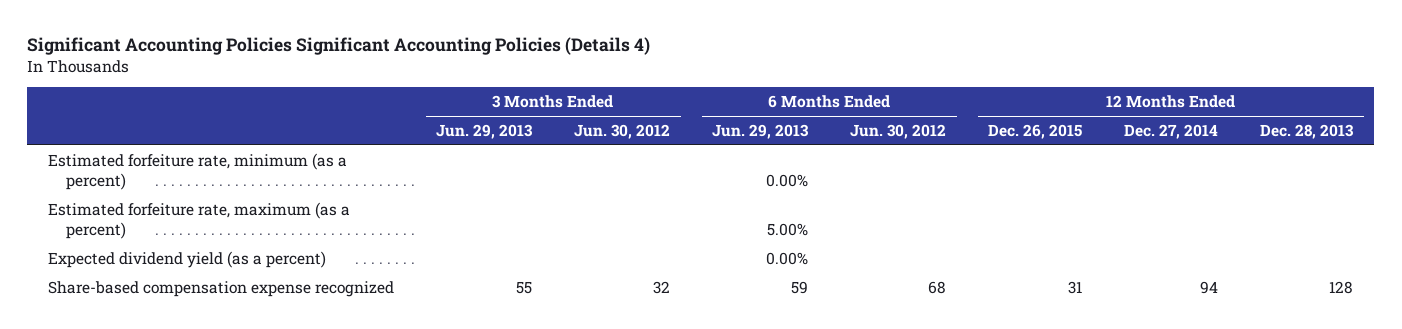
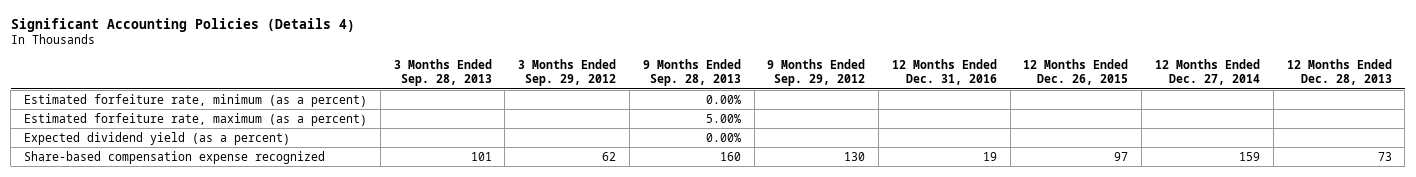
- Significant Accounting Policies Significant Accounting Policies (Details 4)
+ Significant Accounting Policies (Details 4)
- | 3 Months Ended Jun. 29, 2013 | 3 Months Ended Jun. 30, 2012 | 6 Months Ended Jun. 29, 2013 | 6 Months Ended Jun. 30, 2012 | 12 Months Ended Dec. 26, 2015 | 12 Months Ended Dec. 27, 2014 | 12 Months Ended Dec. 28, 2013
+ | 3 Months Ended Sep. 28, 2013 | 3 Months Ended Sep. 29, 2012 | 9 Months Ended Sep. 28, 2013 | 9 Months Ended Sep. 29, 2012 | 12 Months Ended Dec. 31, 2016 | 12 Months Ended Dec. 26, 2015 | 12 Months Ended Dec. 27, 2014 | 12 Months Ended Dec. 28, 2013
- Share-based compensation expense recognized | 55 | 32 | 59 | 68 | 31 | 94 | 128
+ Share-based compensation expense recognized | 101 | 62 | 160 | 130 | 19 | 97 | 159 | 73

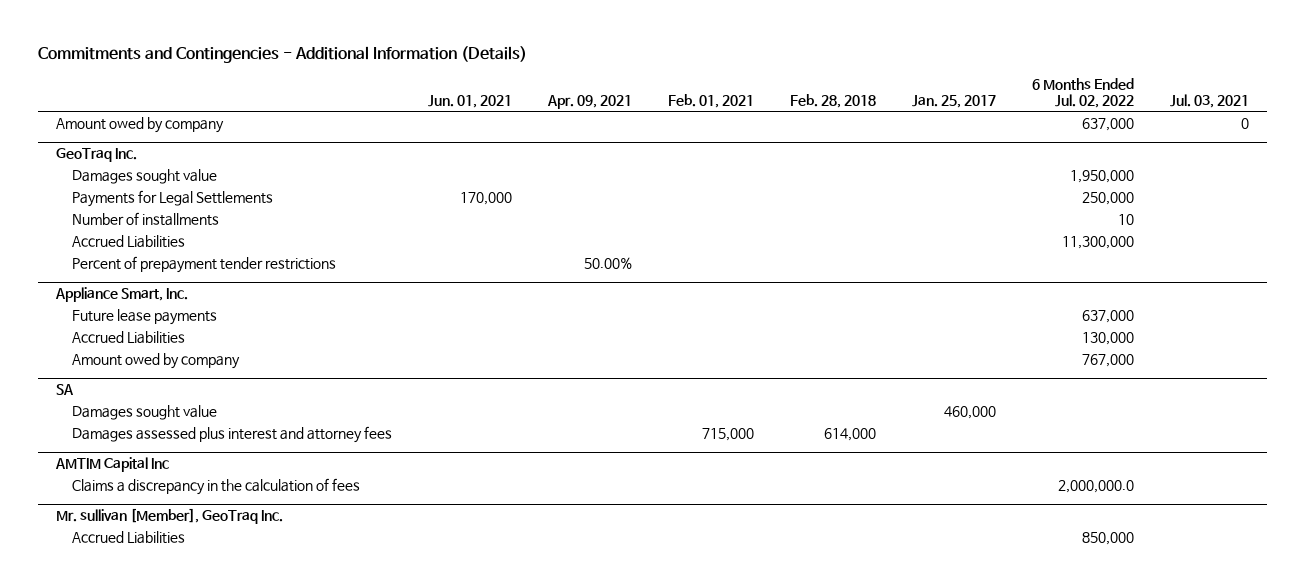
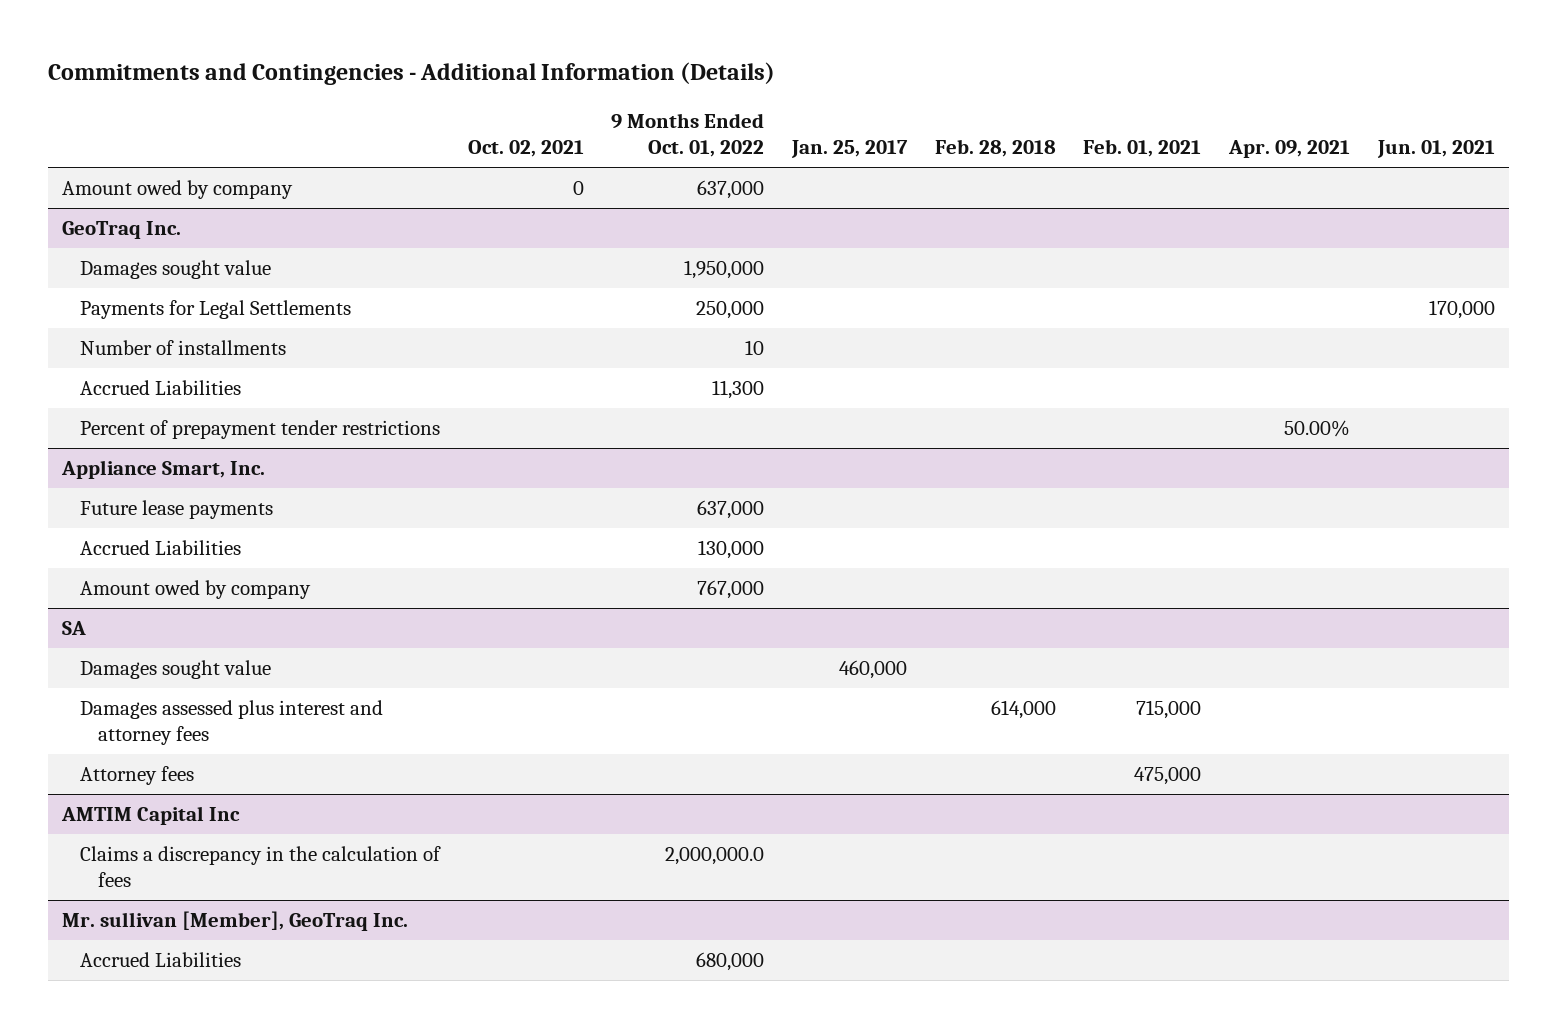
- | Jun. 01, 2021 | Apr. 09, 2021 | Feb. 01, 2021 | Feb. 28, 2018 | Jan. 25, 2017 | 6 Months Ended Jul. 02, 2022 | Jul. 03, 2021
+ | Oct. 02, 2021 | 9 Months Ended Oct. 01, 2022 | Jan. 25, 2017 | Feb. 28, 2018 | Feb. 01, 2021 | Apr. 09, 2021 | Jun. 01, 2021
@ SA
+ Attorney fees | | | | | 475,000 | |

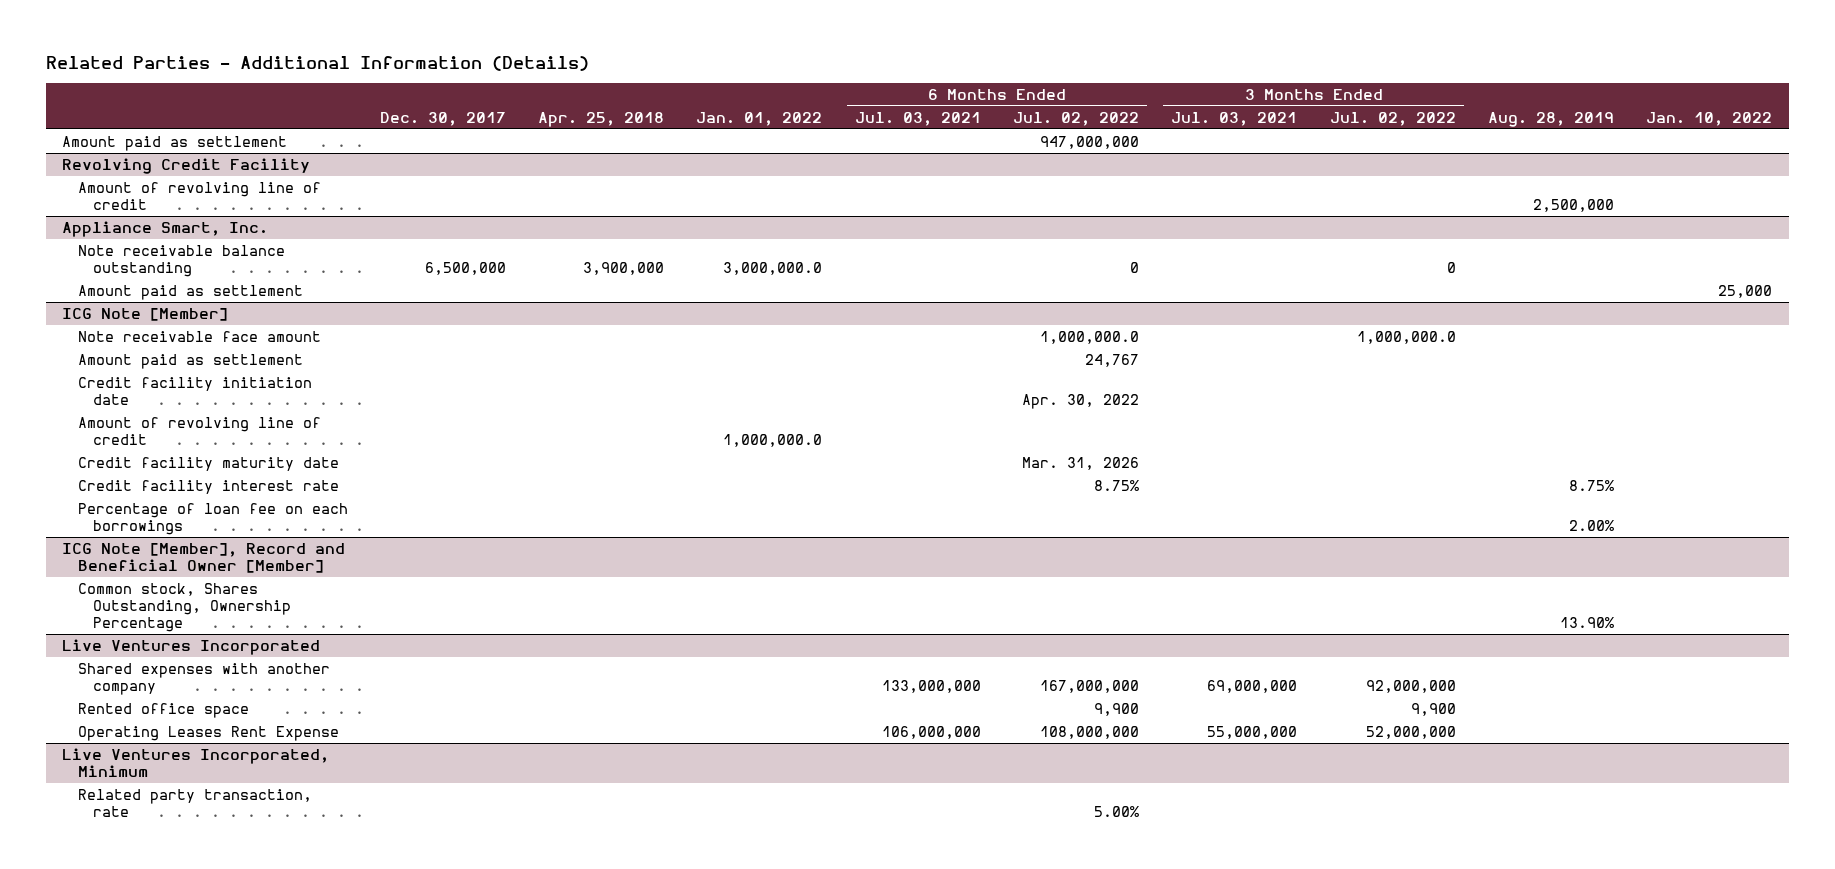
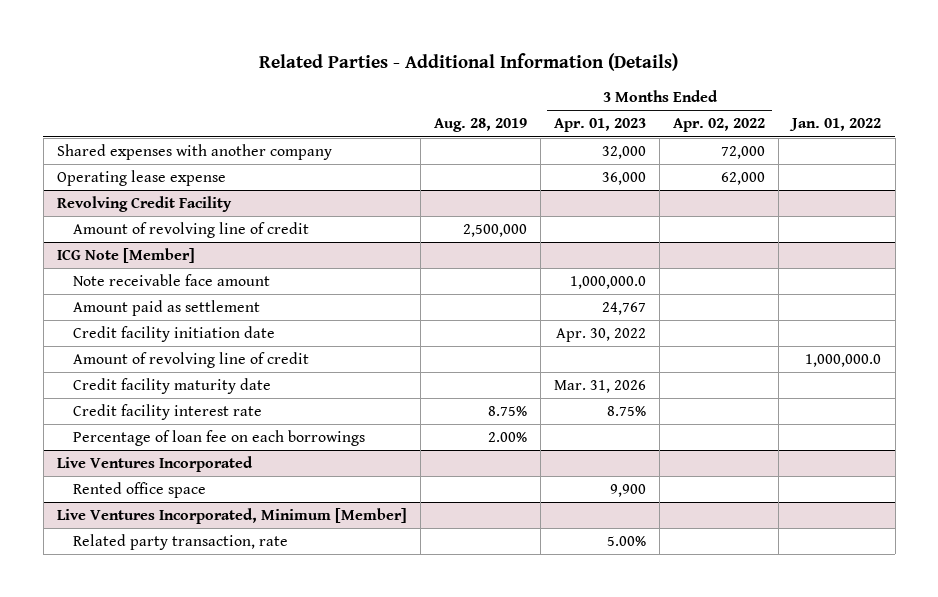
- | Dec. 30, 2017 | Apr. 25, 2018 | Jan. 01, 2022 | 6 Months Ended Jul. 03, 2021 | 6 Months Ended Jul. 02, 2022 | 3 Months Ended Jul. 03, 2021 | 3 Months Ended Jul. 02, 2022 | Aug. 28, 2019 | Jan. 10, 2022
+ | Aug. 28, 2019 | 3 Months Ended Apr. 01, 2023 | 3 Months Ended Apr. 02, 2022 | Jan. 01, 2022
- Amount paid as settlement | | | | | 947,000,000 | | | |
+ Shared expenses with another company | | 32,000 | 72,000 |
+ Operating lease expense | | 36,000 | 62,000 |
- Appliance Smart, Inc.
- Note receivable balance outstanding | 6,500,000 | 3,900,000 | 3,000,000.0 | | 0 | | 0 | |
- Amount paid as settlement | | | | | | | | | 25,000
- ICG Note [Member], Record and Beneficial Owner [Member]
- Common stock, Shares Outstanding, Ownership Percentage | | | | | | | | 13.90% |
@ Live Ventures Incorporated
- Shared expenses with another company | | | | 133,000,000 | 167,000,000 | 69,000,000 | 92,000,000 | |
- Operating Leases Rent Expense | | | | 106,000,000 | 108,000,000 | 55,000,000 | 52,000,000 | |
- Live Ventures Incorporated, Minimum
+ Live Ventures Incorporated, Minimum [Member]

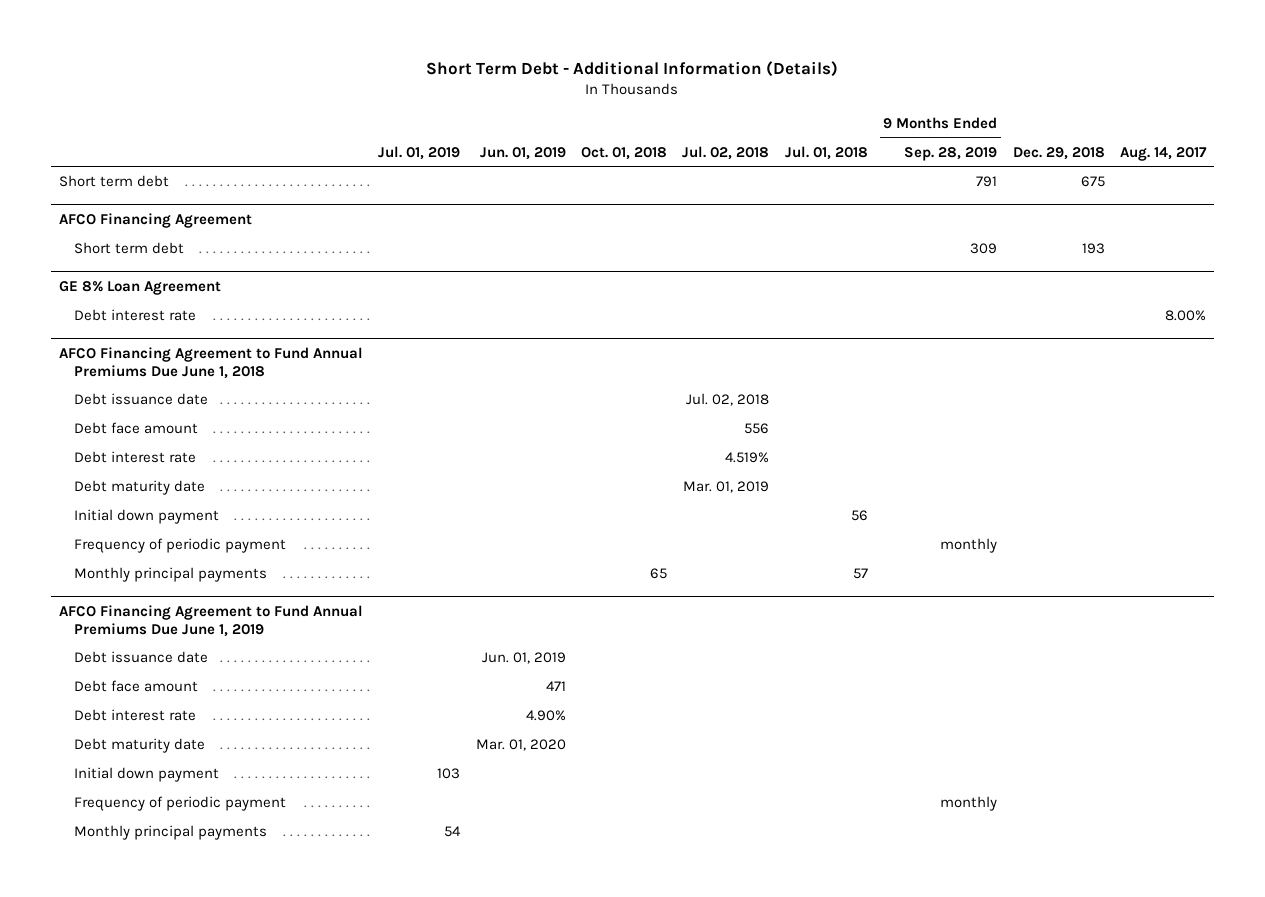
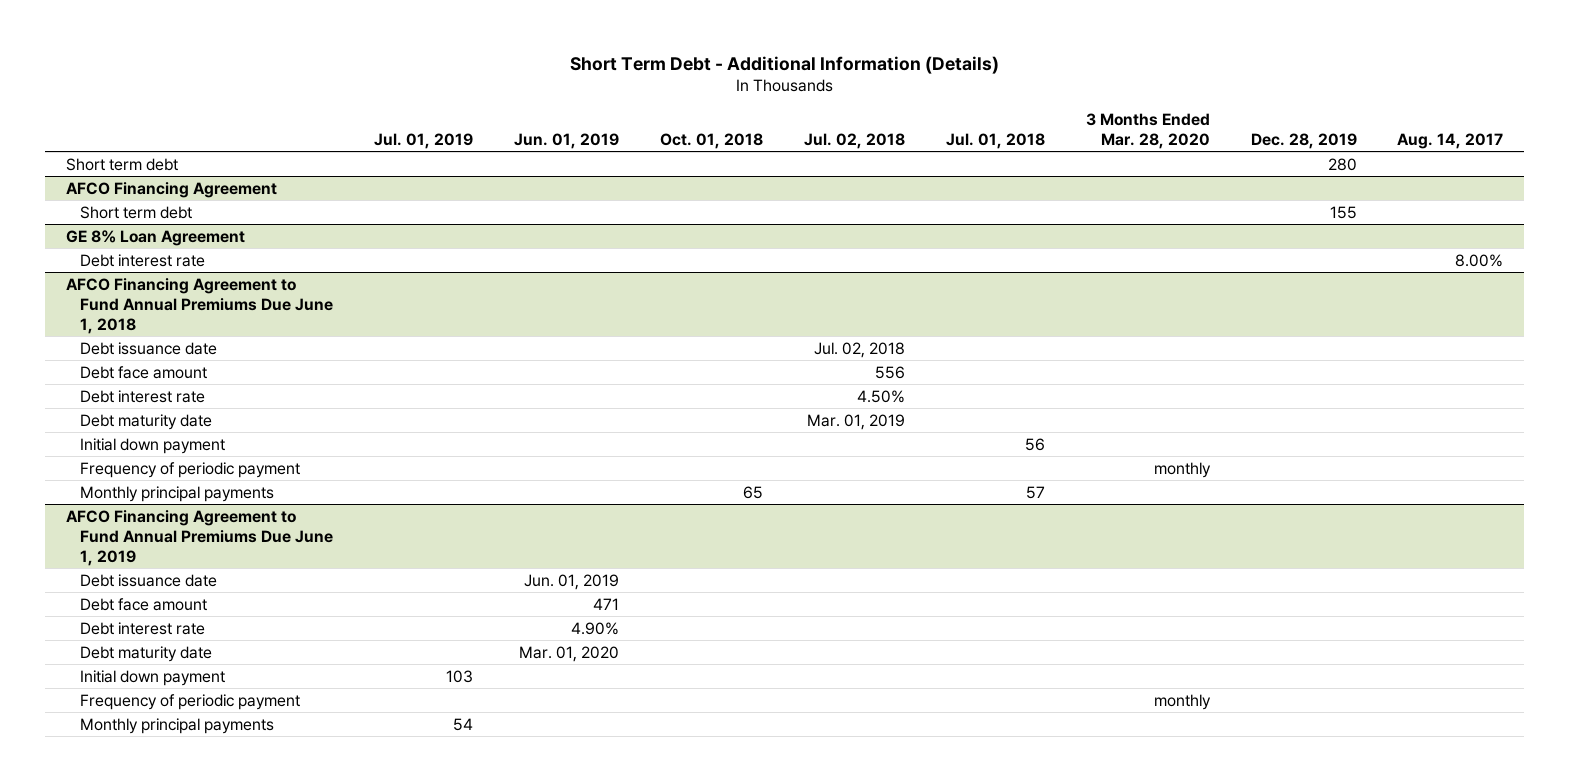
- | Jul. 01, 2019 | Jun. 01, 2019 | Oct. 01, 2018 | Jul. 02, 2018 | Jul. 01, 2018 | 9 Months Ended Sep. 28, 2019 | Dec. 29, 2018 | Aug. 14, 2017
+ | Jul. 01, 2019 | Jun. 01, 2019 | Oct. 01, 2018 | Jul. 02, 2018 | Jul. 01, 2018 | 3 Months Ended Mar. 28, 2020 | Dec. 28, 2019 | Aug. 14, 2017
@ AFCO Financing Agreement to Fund Annual Premiums Due June 1, 2018
- Debt interest rate | | | | 4.519% | | | |
+ Debt interest rate | | | | 4.50% | | | |

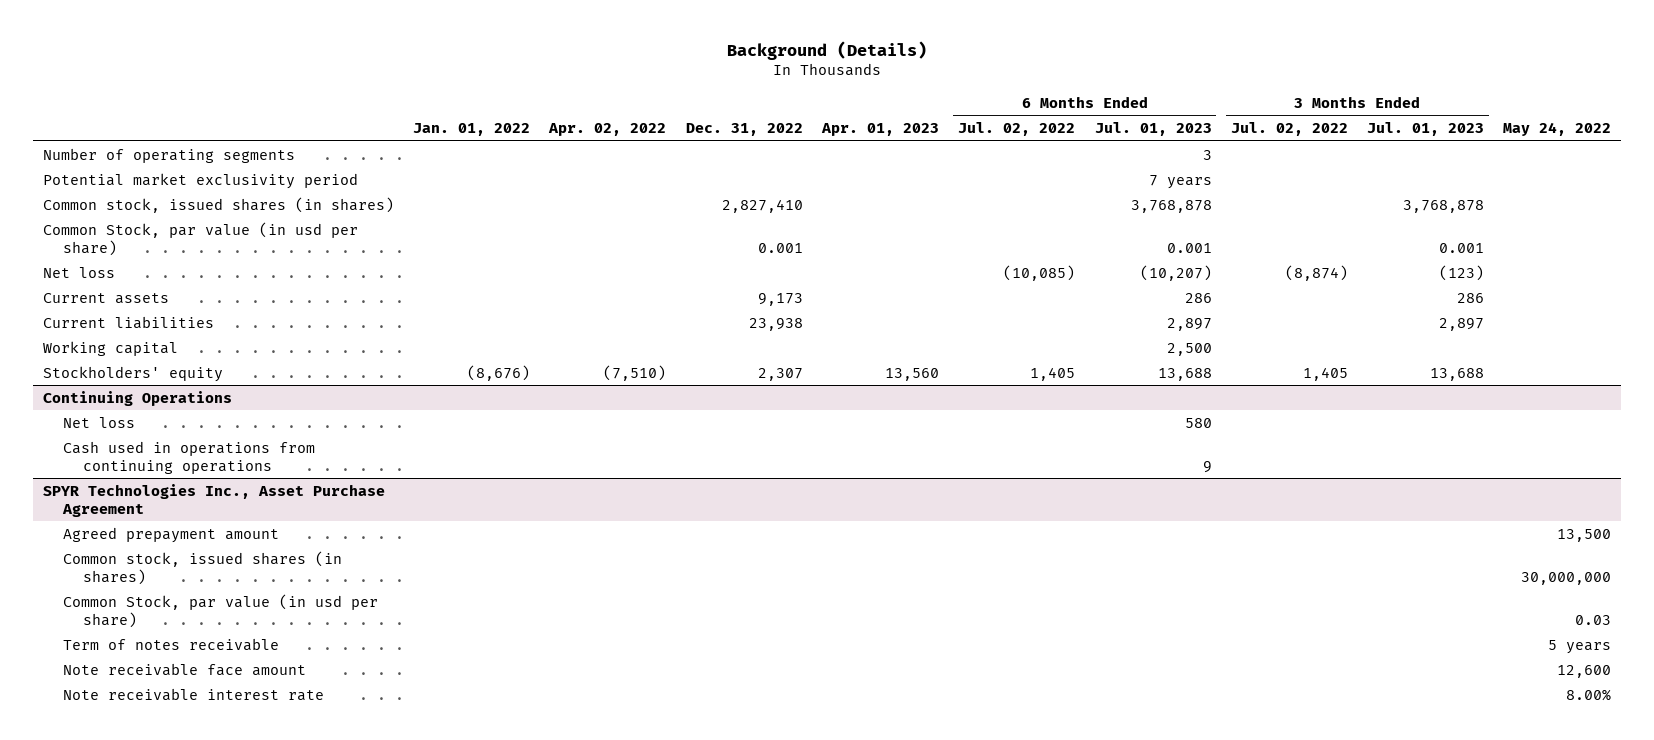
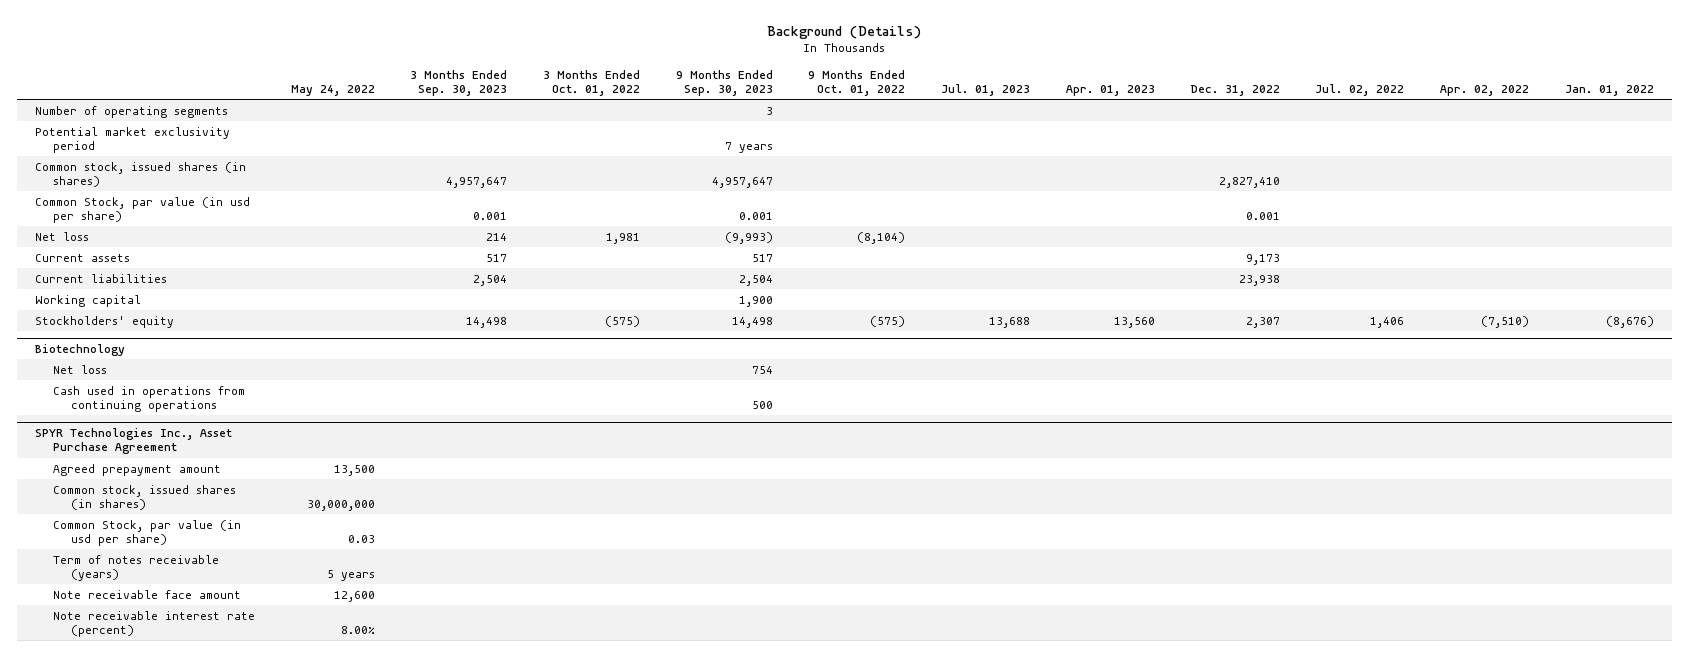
- | Jan. 01, 2022 | Apr. 02, 2022 | Dec. 31, 2022 | Apr. 01, 2023 | 6 Months Ended Jul. 02, 2022 | 6 Months Ended Jul. 01, 2023 | 3 Months Ended Jul. 02, 2022 | 3 Months Ended Jul. 01, 2023 | May 24, 2022
+ | May 24, 2022 | 3 Months Ended Sep. 30, 2023 | 3 Months Ended Oct. 01, 2022 | 9 Months Ended Sep. 30, 2023 | 9 Months Ended Oct. 01, 2022 | Jul. 01, 2023 | Apr. 01, 2023 | Dec. 31, 2022 | Jul. 02, 2022 | Apr. 02, 2022 | Jan. 01, 2022
- Continuing Operations
+ Biotechnology
@ SPYR Technologies Inc., Asset Purchase Agreement
- Term of notes receivable | | | | | | | | | 5 years
+ Term of notes receivable (years) | 5 years | | | | | | | | | |
- Note receivable interest rate | | | | | | | | | 8.00%
+ Note receivable interest rate (percent) | 8.00% | | | | | | | | | |

